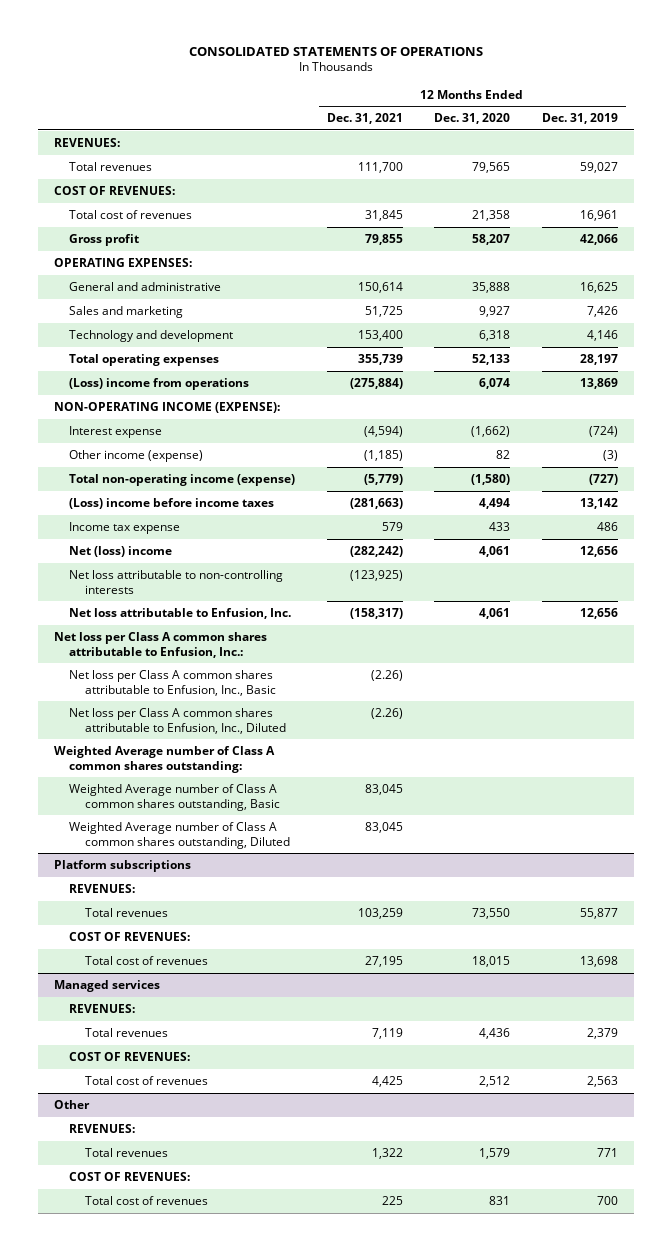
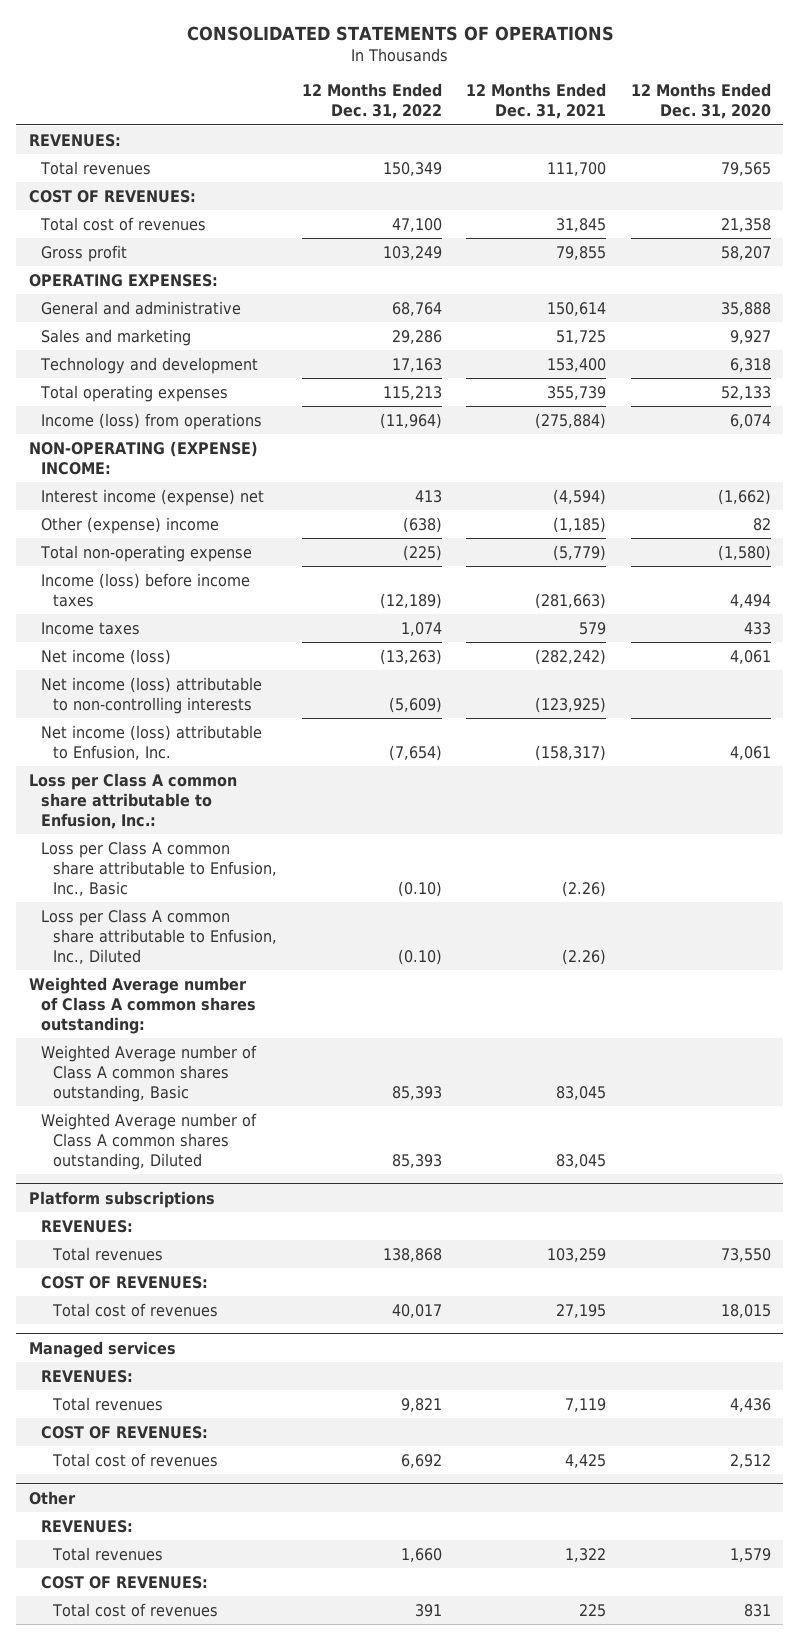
- | 12 Months Ended Dec. 31, 2021 | 12 Months Ended Dec. 31, 2020 | 12 Months Ended Dec. 31, 2019
+ | 12 Months Ended Dec. 31, 2022 | 12 Months Ended Dec. 31, 2021 | 12 Months Ended Dec. 31, 2020
- (Loss) income from operations | (275,884) | 6,074 | 13,869
- NON-OPERATING INCOME (EXPENSE):
- Interest expense | (4,594) | (1,662) | (724)
- Other income (expense) | (1,185) | 82 | (3)
- Total non-operating income (expense) | (5,779) | (1,580) | (727)
- (Loss) income before income taxes | (281,663) | 4,494 | 13,142
- Income tax expense | 579 | 433 | 486
- Net (loss) income | (282,242) | 4,061 | 12,656
- Net loss attributable to non-controlling interests | (123,925) | |
- Net loss attributable to Enfusion, Inc. | (158,317) | 4,061 | 12,656
- Net loss per Class A common shares attributable to Enfusion, Inc.:
- Net loss per Class A common shares attributable to Enfusion, Inc., Basic | (2.26) | |
- Net loss per Class A common shares attributable to Enfusion, Inc., Diluted | (2.26) | |
+ Income (loss) from operations | (11,964) | (275,884) | 6,074
+ NON-OPERATING (EXPENSE) INCOME:
+ Interest income (expense) net | 413 | (4,594) | (1,662)
+ Other (expense) income | (638) | (1,185) | 82
+ Total non-operating expense | (225) | (5,779) | (1,580)
+ Income (loss) before income taxes | (12,189) | (281,663) | 4,494
+ Income taxes | 1,074 | 579 | 433
+ Net income (loss) | (13,263) | (282,242) | 4,061
+ Net income (loss) attributable to non-controlling interests | (5,609) | (123,925) |
+ Net income (loss) attributable to Enfusion, Inc. | (7,654) | (158,317) | 4,061
+ Loss per Class A common share attributable to Enfusion, Inc.:
+ Loss per Class A common share attributable to Enfusion, Inc., Basic | (0.10) | (2.26) |
+ Loss per Class A common share attributable to Enfusion, Inc., Diluted | (0.10) | (2.26) |

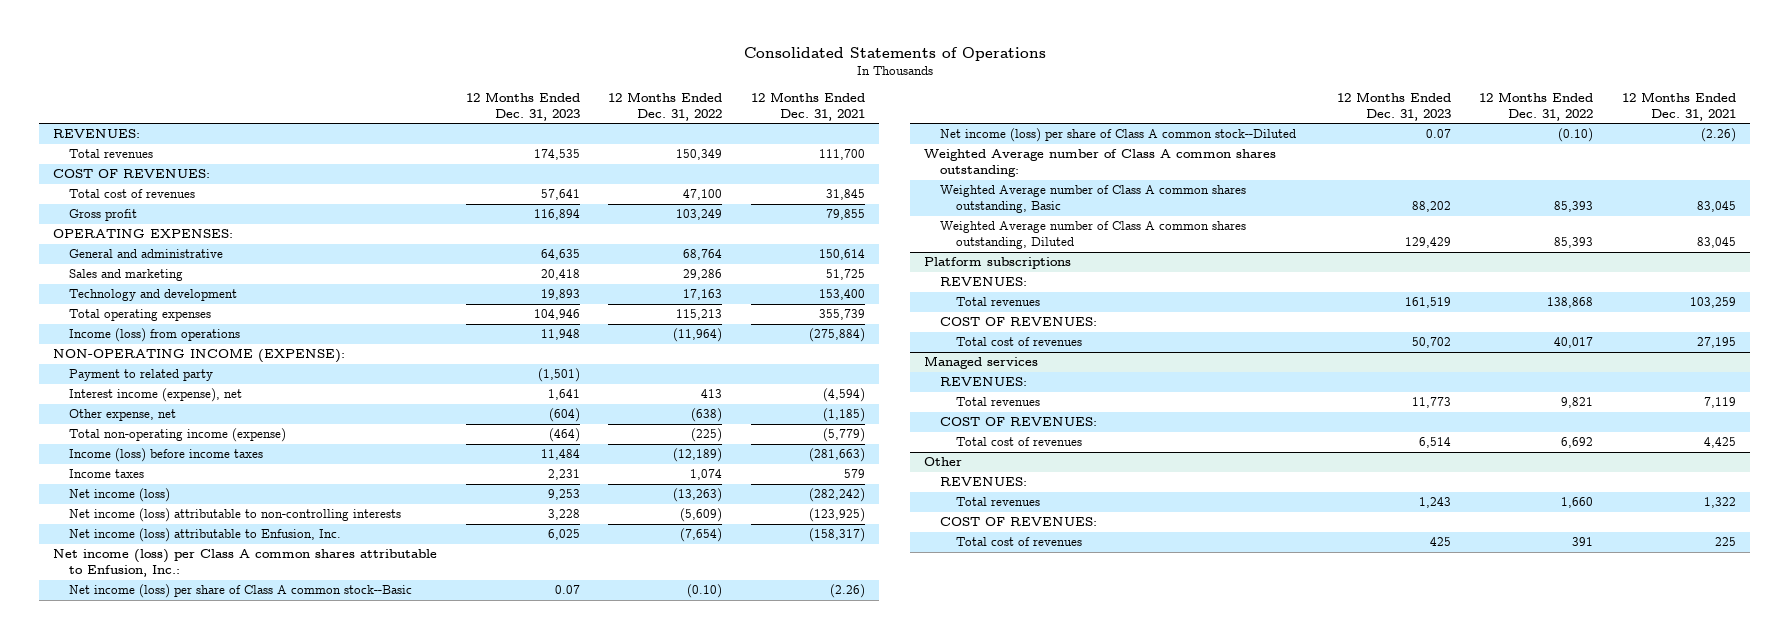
- CONSOLIDATED STATEMENTS OF OPERATIONS
+ Consolidated Statements of Operations
- | 12 Months Ended Dec. 31, 2022 | 12 Months Ended Dec. 31, 2021 | 12 Months Ended Dec. 31, 2020
+ | 12 Months Ended Dec. 31, 2023 | 12 Months Ended Dec. 31, 2022 | 12 Months Ended Dec. 31, 2021
- NON-OPERATING (EXPENSE) INCOME:
- Interest income (expense) net | 413 | (4,594) | (1,662)
- Other (expense) income | (638) | (1,185) | 82
- Total non-operating expense | (225) | (5,779) | (1,580)
+ NON-OPERATING INCOME (EXPENSE):
+ Payment to related party | (1,501) | |
+ Interest income (expense), net | 1,641 | 413 | (4,594)
+ Other expense, net | (604) | (638) | (1,185)
+ Total non-operating income (expense) | (464) | (225) | (5,779)
- Loss per Class A common share attributable to Enfusion, Inc.:
- Loss per Class A common share attributable to Enfusion, Inc., Basic | (0.10) | (2.26) |
- Loss per Class A common share attributable to Enfusion, Inc., Diluted | (0.10) | (2.26) |
+ Net income (loss) per Class A common shares attributable to Enfusion, Inc.:
+ Net income (loss) per share of Class A common stock--Basic | 0.07 | (0.10) | (2.26)
+ Net income (loss) per share of Class A common stock--Diluted | 0.07 | (0.10) | (2.26)

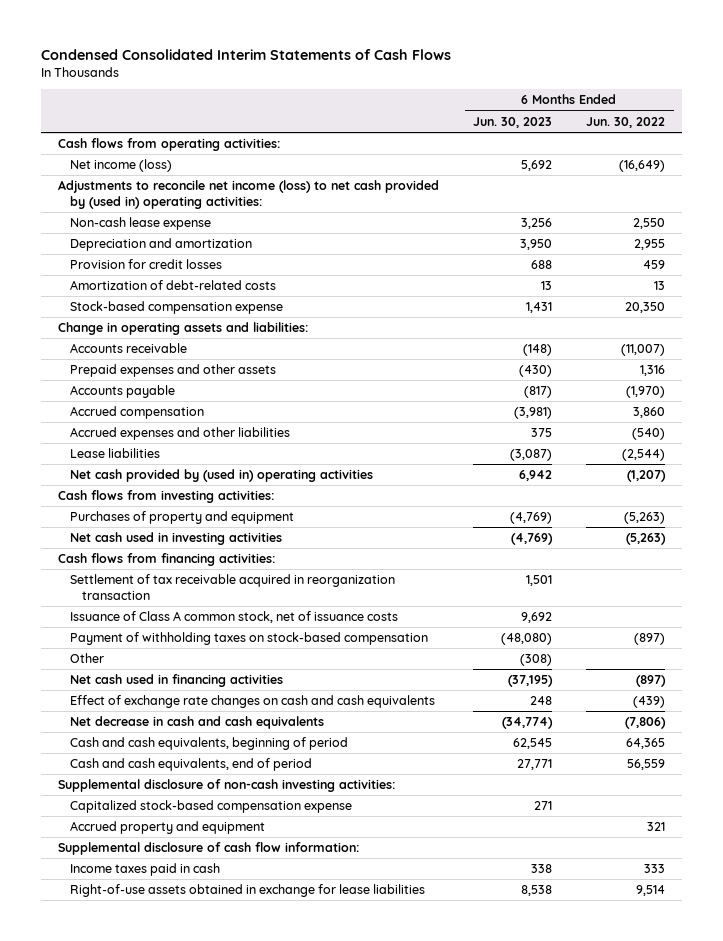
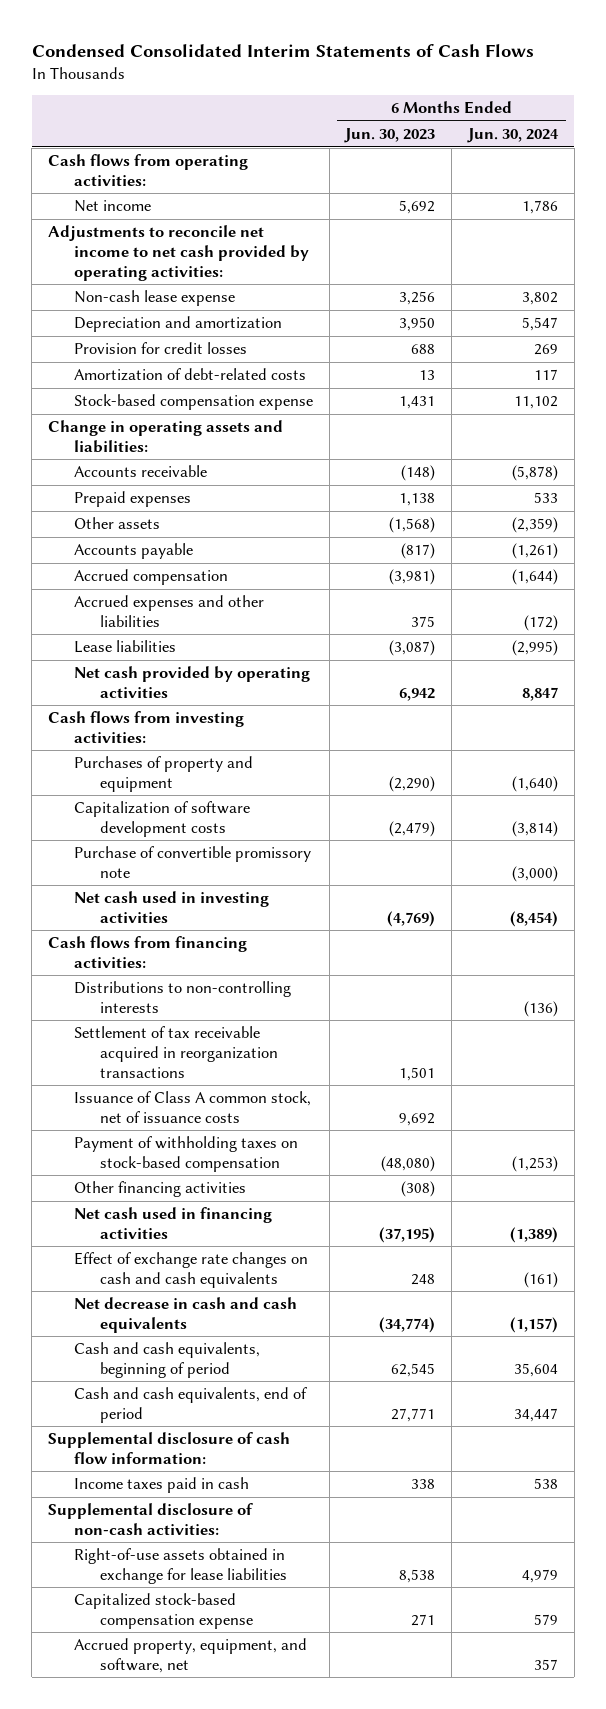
- | 6 Months Ended Jun. 30, 2023 | 6 Months Ended Jun. 30, 2022
+ | 6 Months Ended Jun. 30, 2023 | 6 Months Ended Jun. 30, 2024
- Net income (loss) | 5,692 | (16,649)
- Adjustments to reconcile net income (loss) to net cash provided by (used in) operating activities:
+ Net income | 5,692 | 1,786
+ Adjustments to reconcile net income to net cash provided by operating activities:
- Prepaid expenses and other assets | (430) | 1,316
+ Prepaid expenses | 1,138 | 533
+ Other assets | (1,568) | (2,359)
- Net cash provided by (used in) operating activities | 6,942 | (1,207)
+ Net cash provided by operating activities | 6,942 | 8,847
- Purchases of property and equipment | (4,769) | (5,263)
+ Purchases of property and equipment | (2,290) | (1,640)
+ Capitalization of software development costs | (2,479) | (3,814)
+ Purchase of convertible promissory note | | (3,000)
- Settlement of tax receivable acquired in reorganization transaction | 1,501 |
+ Distributions to non-controlling interests | | (136)
+ Settlement of tax receivable acquired in reorganization transactions | 1,501 |
- Other | (308) |
+ Other financing activities | (308) |
- Supplemental disclosure of non-cash investing activities:
- Accrued property and equipment | | 321
+ Supplemental disclosure of non-cash activities:
moved down: Capitalized stock-based compensation expense | 271 | 579
+ Accrued property, equipment, and software, net | | 357

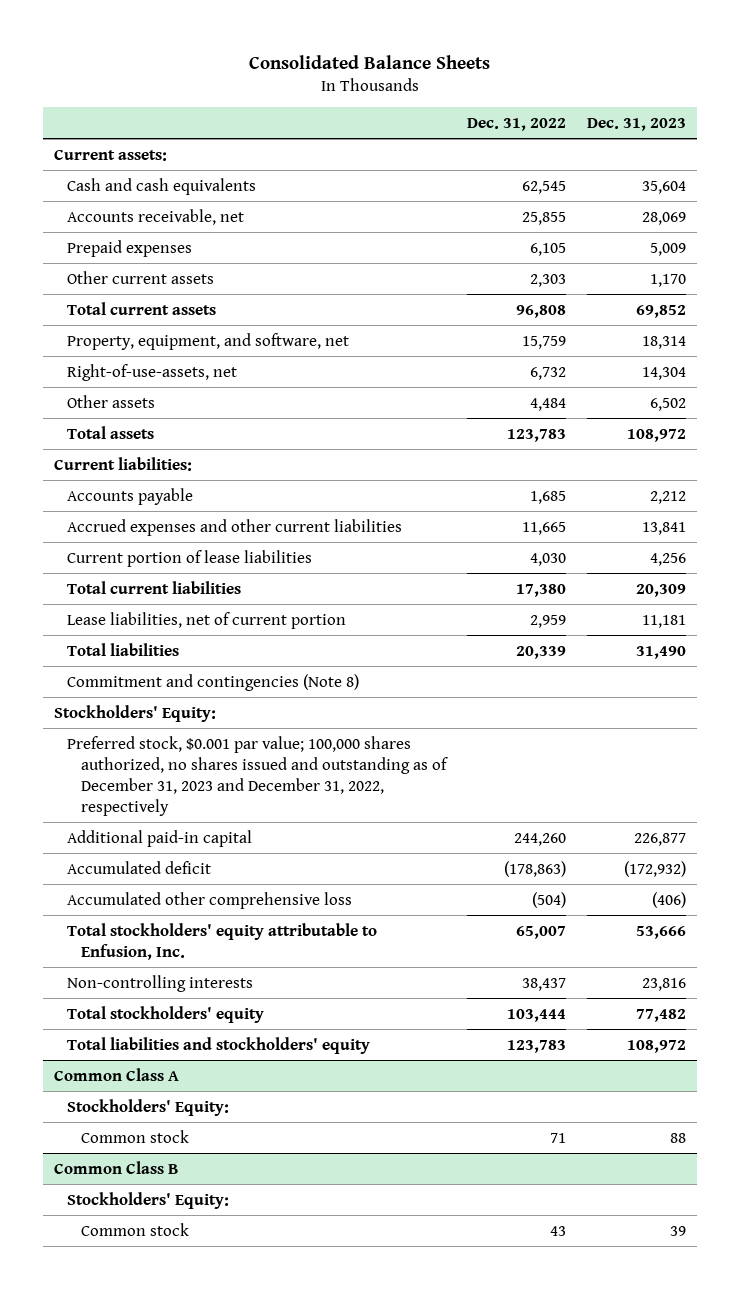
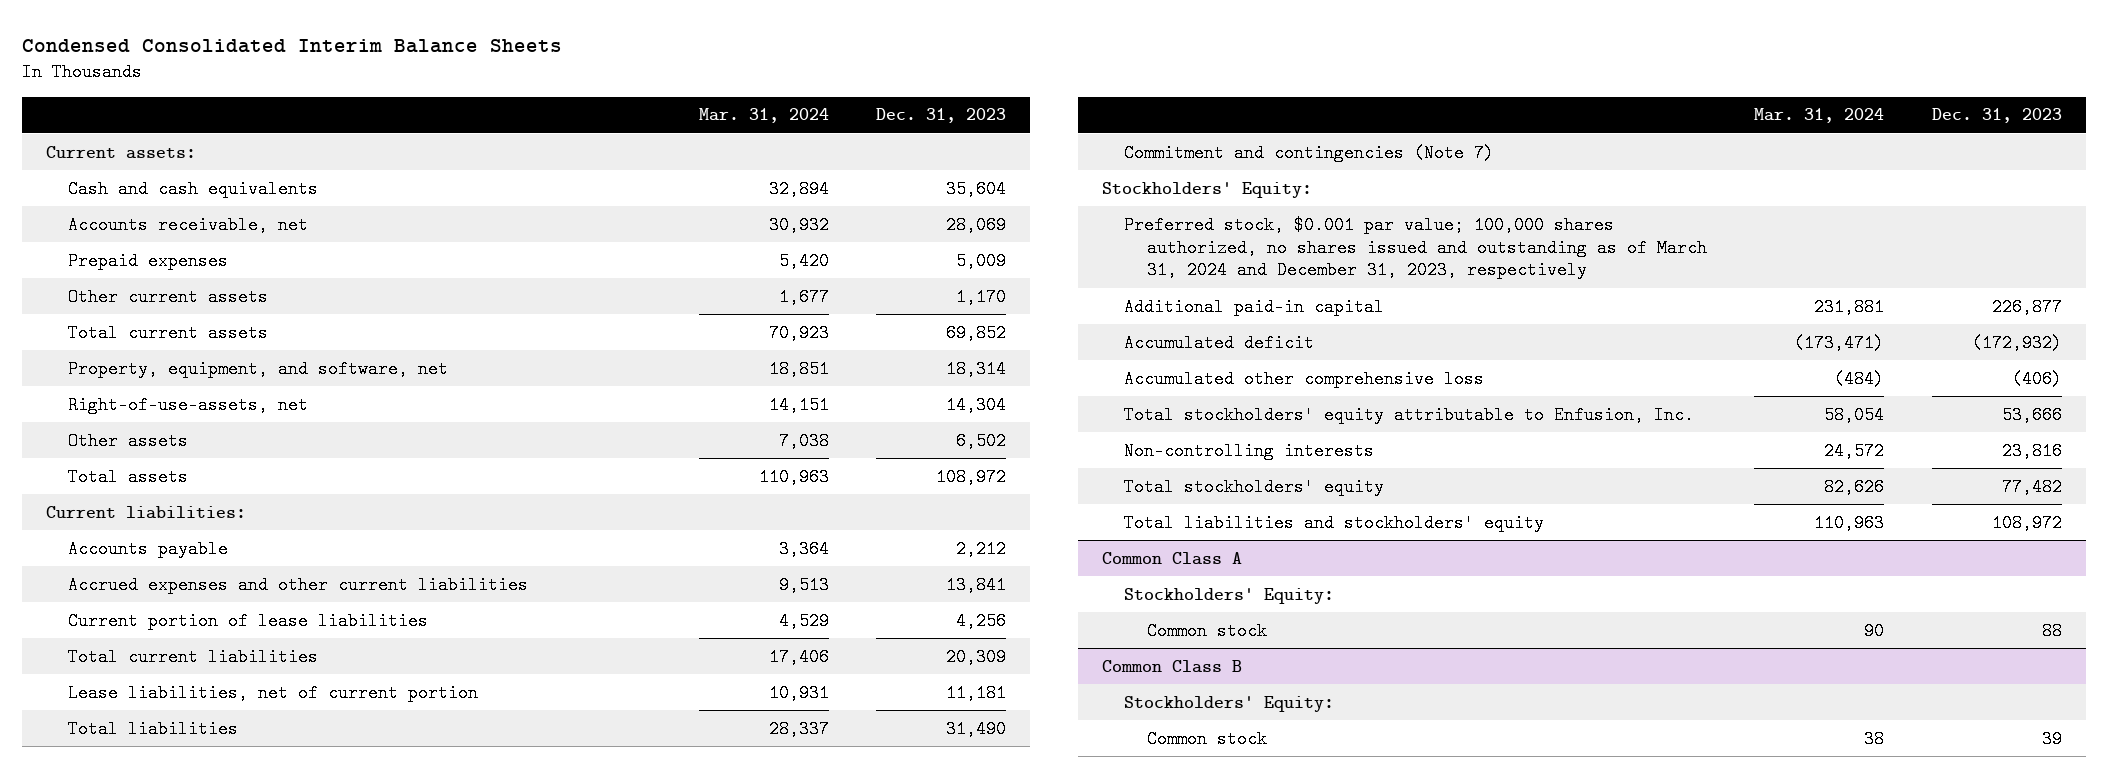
- Consolidated Balance Sheets
+ Condensed Consolidated Interim Balance Sheets
- | Dec. 31, 2022 | Dec. 31, 2023
+ | Mar. 31, 2024 | Dec. 31, 2023
- Commitment and contingencies (Note 8)
+ Commitment and contingencies (Note 7)
- Preferred stock, $0.001 par value; 100,000 shares authorized, no shares issued and outstanding as of December 31, 2023 and December 31, 2022, respectively
+ Preferred stock, $0.001 par value; 100,000 shares authorized, no shares issued and outstanding as of March 31, 2024 and December 31, 2023, respectively

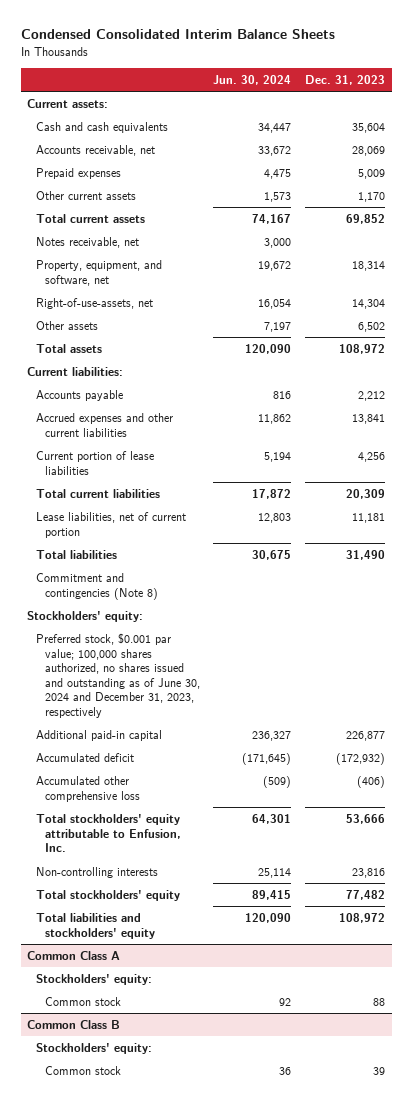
- | Mar. 31, 2024 | Dec. 31, 2023
+ | Jun. 30, 2024 | Dec. 31, 2023
+ Notes receivable, net | 3,000 |
- Commitment and contingencies (Note 7)
- Stockholders' Equity:
- Preferred stock, $0.001 par value; 100,000 shares authorized, no shares issued and outstanding as of March 31, 2024 and December 31, 2023, respectively
+ Commitment and contingencies (Note 8)
+ Stockholders' equity:
+ Preferred stock, $0.001 par value; 100,000 shares authorized, no shares issued and outstanding as of June 30, 2024 and December 31, 2023, respectively
@ Common Class A
- Stockholders' Equity:
+ Stockholders' equity:
@ Common Class B
- Stockholders' Equity:
+ Stockholders' equity:

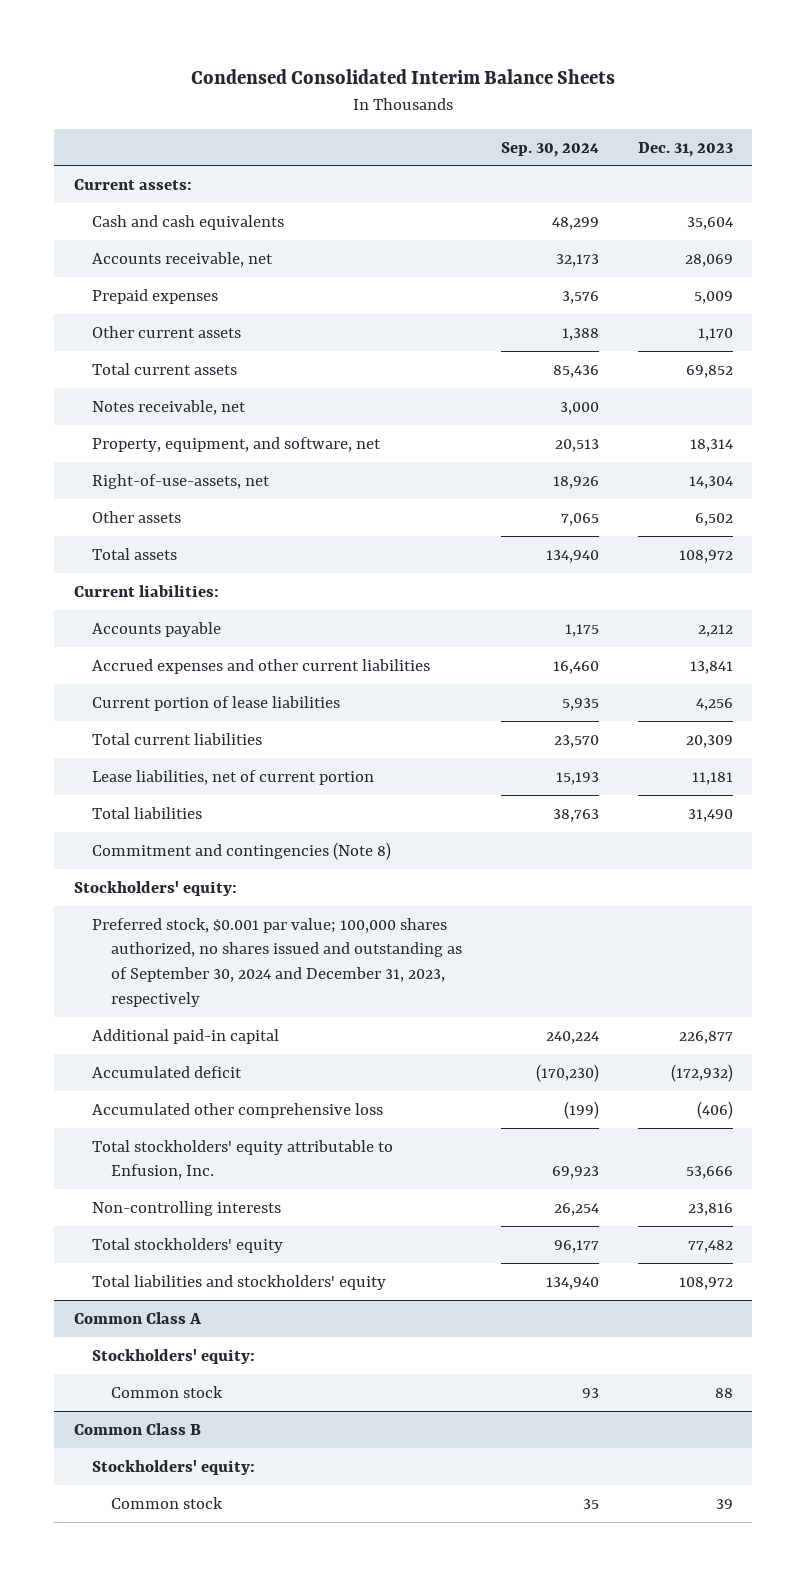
- | Jun. 30, 2024 | Dec. 31, 2023
+ | Sep. 30, 2024 | Dec. 31, 2023
- Preferred stock, $0.001 par value; 100,000 shares authorized, no shares issued and outstanding as of June 30, 2024 and December 31, 2023, respectively
+ Preferred stock, $0.001 par value; 100,000 shares authorized, no shares issued and outstanding as of September 30, 2024 and December 31, 2023, respectively

